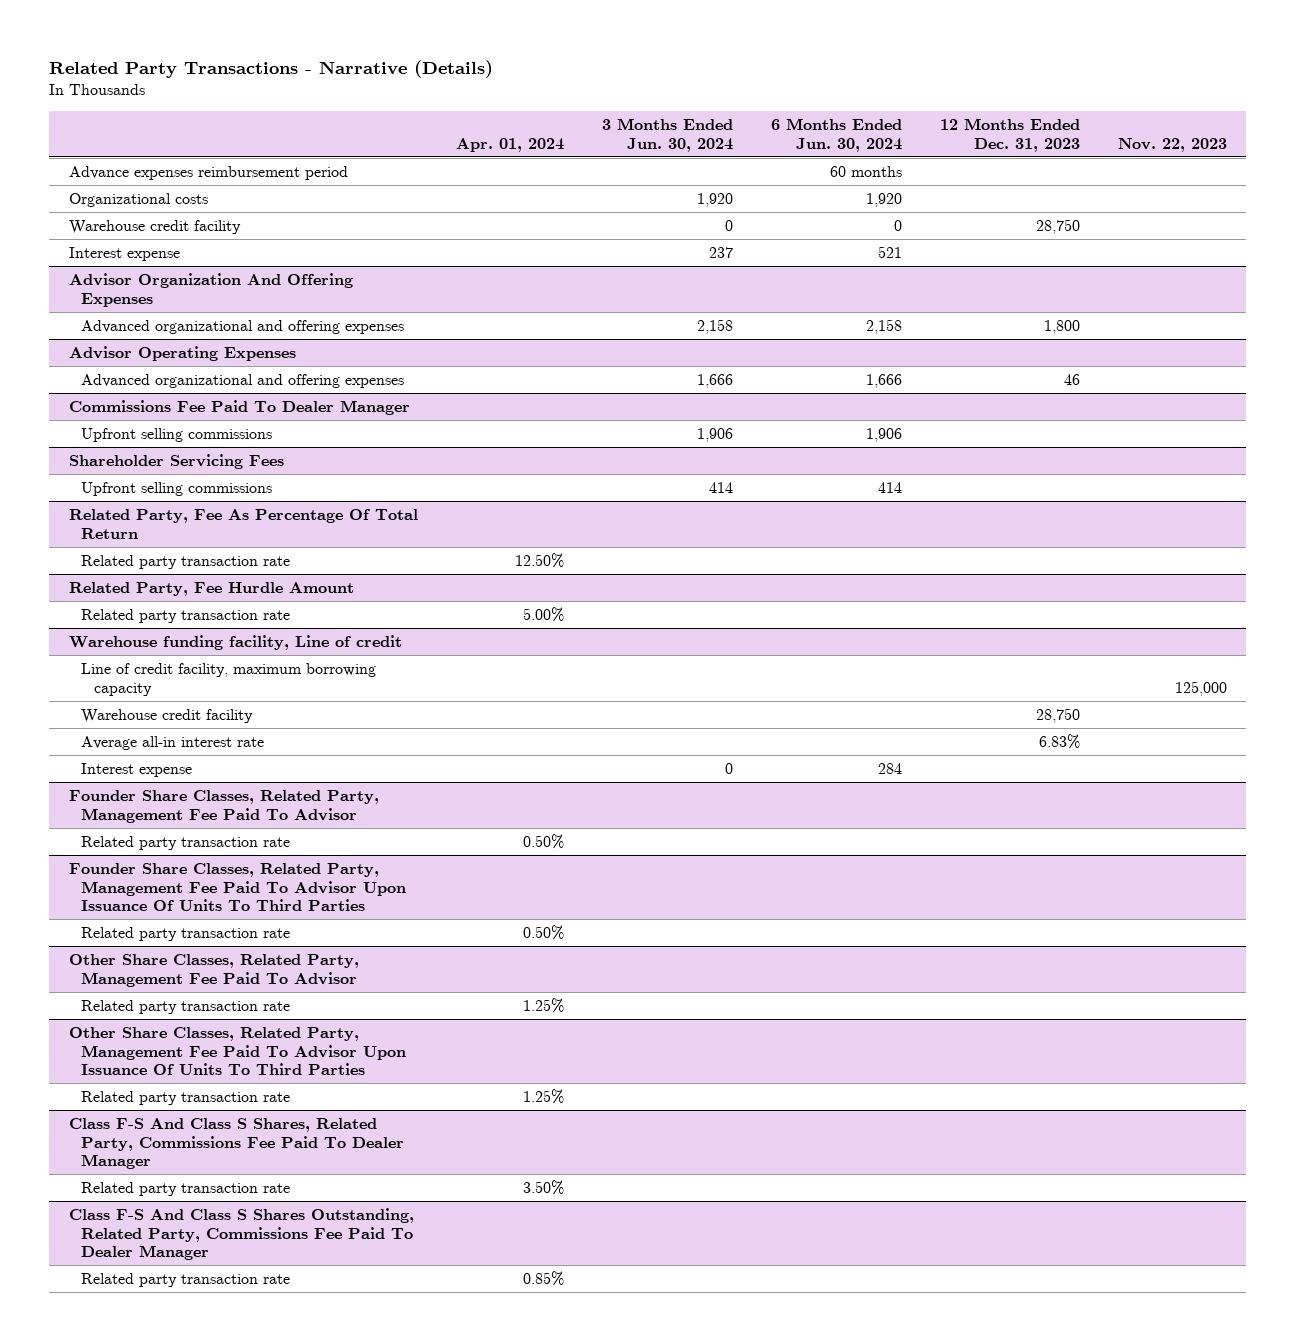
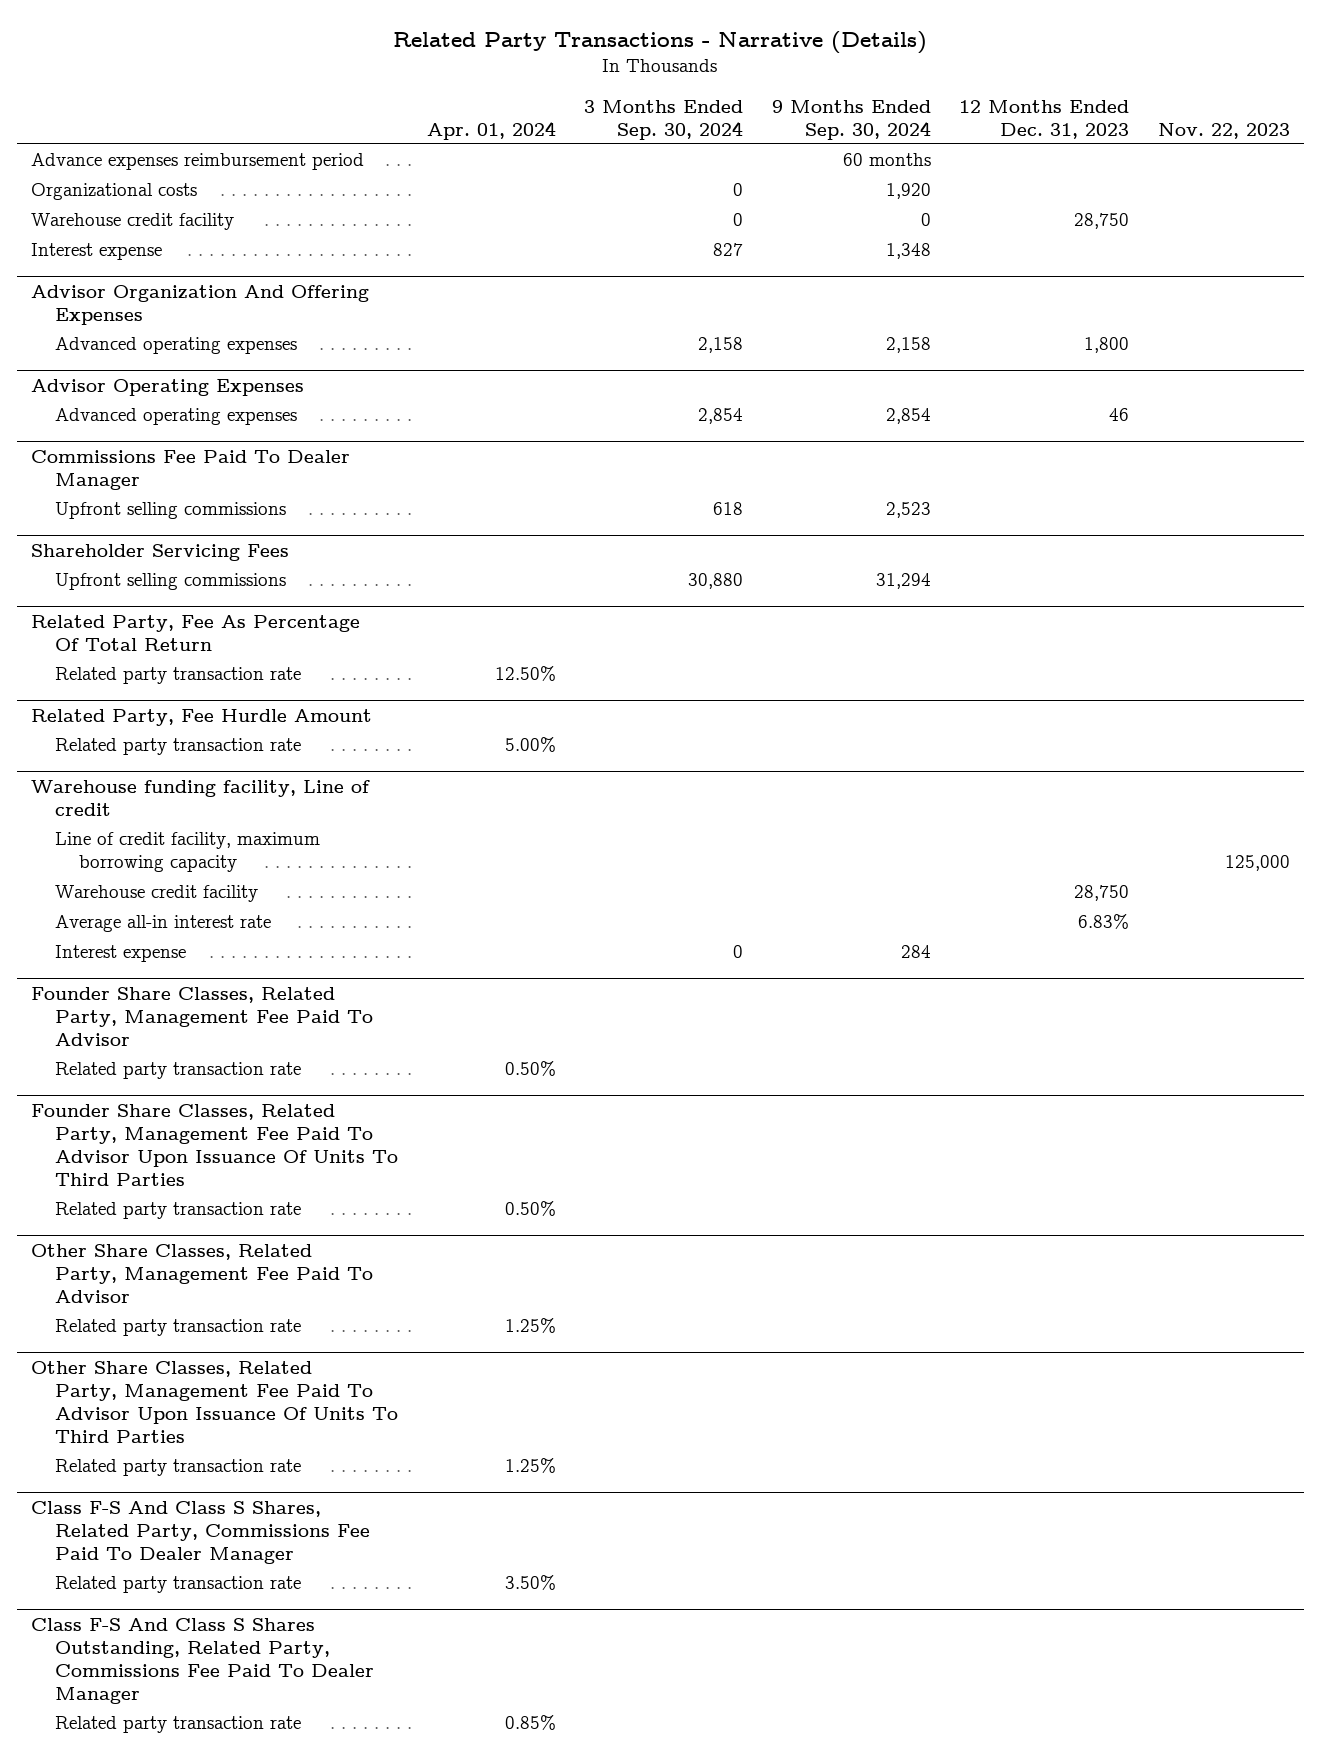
- | Apr. 01, 2024 | 3 Months Ended Jun. 30, 2024 | 6 Months Ended Jun. 30, 2024 | 12 Months Ended Dec. 31, 2023 | Nov. 22, 2023
+ | Apr. 01, 2024 | 3 Months Ended Sep. 30, 2024 | 9 Months Ended Sep. 30, 2024 | 12 Months Ended Dec. 31, 2023 | Nov. 22, 2023
@ Advisor Organization And Offering Expenses
- Advanced organizational and offering expenses | | 2,158 | 2,158 | 1,800 |
+ Advanced operating expenses | | 2,158 | 2,158 | 1,800 |
@ Advisor Operating Expenses
- Advanced organizational and offering expenses | | 1,666 | 1,666 | 46 |
+ Advanced operating expenses | | 2,854 | 2,854 | 46 |

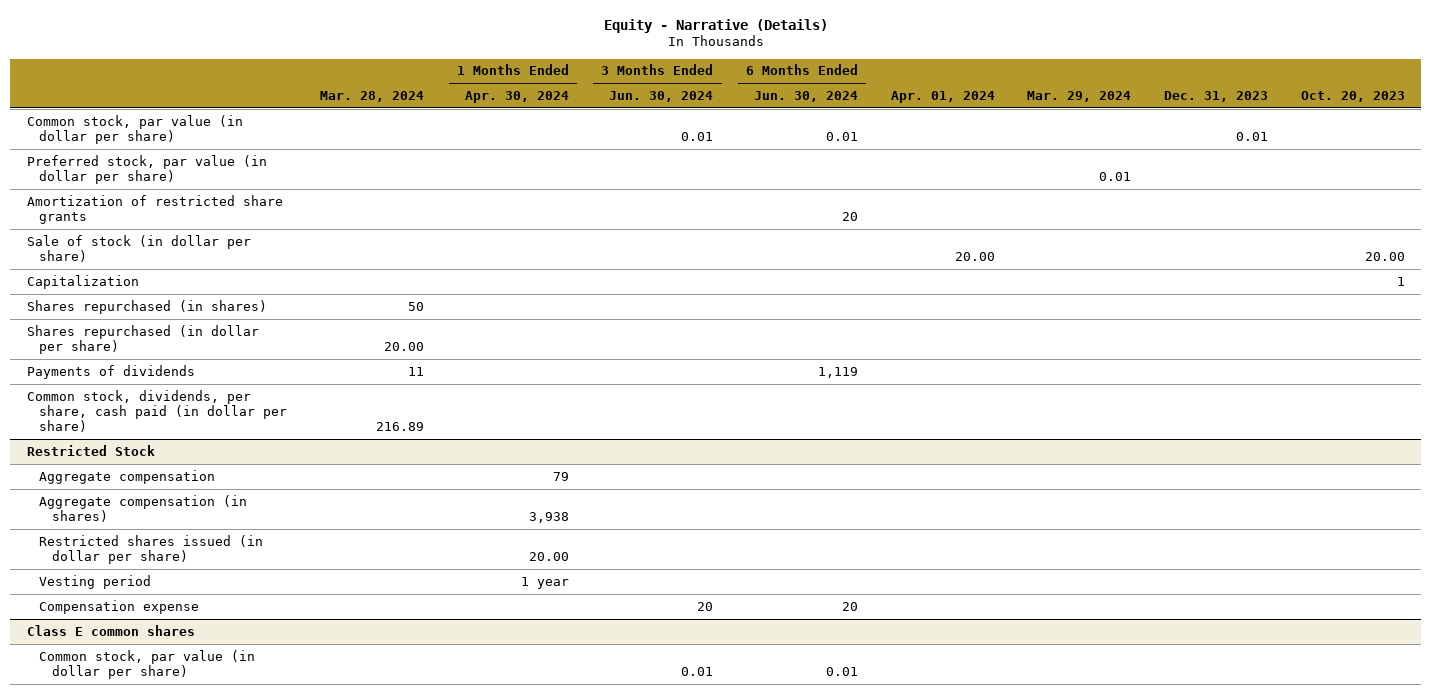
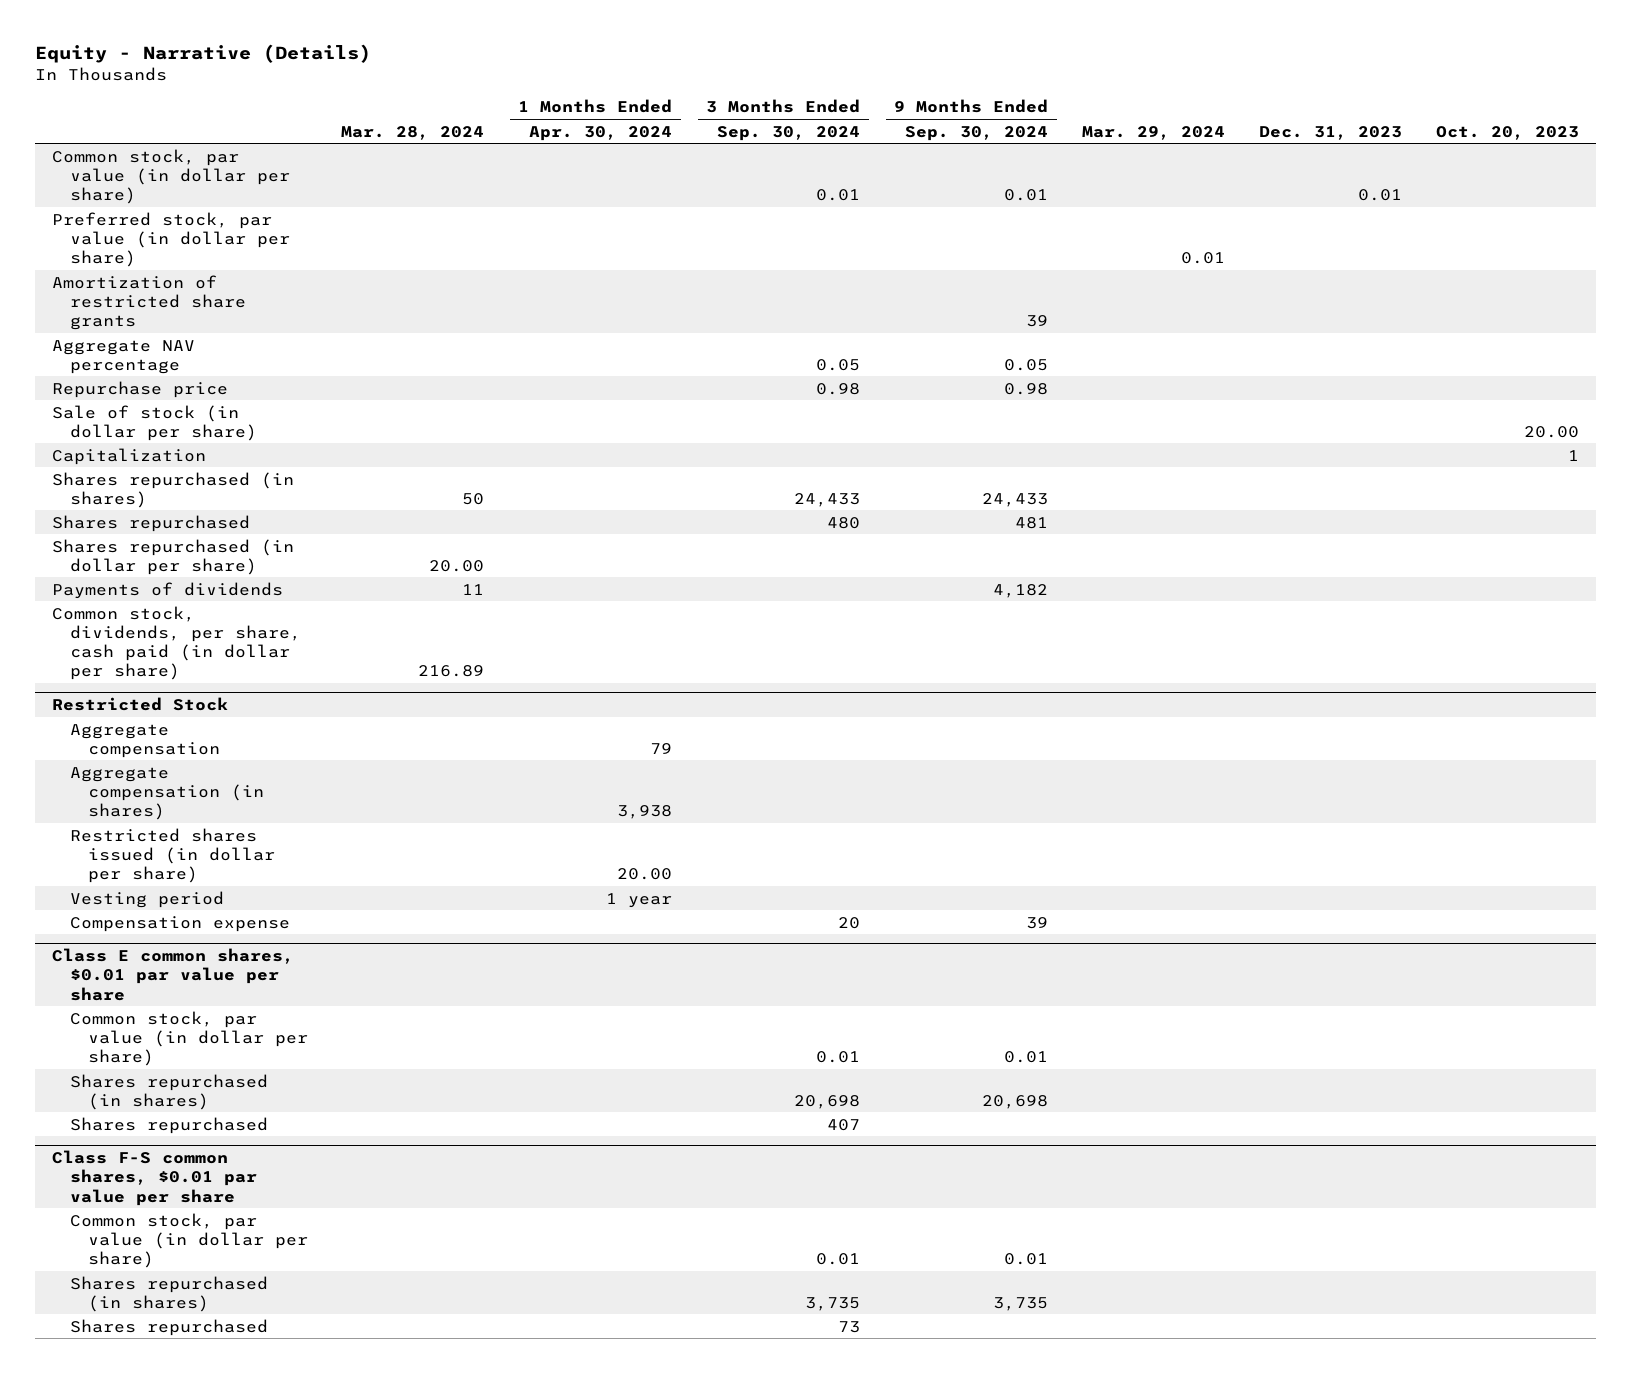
- | Mar. 28, 2024 | 1 Months Ended Apr. 30, 2024 | 3 Months Ended Jun. 30, 2024 | 6 Months Ended Jun. 30, 2024 | Apr. 01, 2024 | Mar. 29, 2024 | Dec. 31, 2023 | Oct. 20, 2023
+ | Mar. 28, 2024 | 1 Months Ended Apr. 30, 2024 | 3 Months Ended Sep. 30, 2024 | 9 Months Ended Sep. 30, 2024 | Mar. 29, 2024 | Dec. 31, 2023 | Oct. 20, 2023
+ Aggregate NAV percentage | | | 0.05 | 0.05 | | |
+ Repurchase price | | | 0.98 | 0.98 | | |
+ Shares repurchased | | | 480 | 481 | | |
- Class E common shares
+ Class E common shares, $0.01 par value per share
+ Shares repurchased (in shares) | | | 20,698 | 20,698 | | |
+ Shares repurchased | | | 407 | | | |
+ Class F-S common shares, $0.01 par value per share
+ Common stock, par value (in dollar per share) | | | 0.01 | 0.01 | | |
+ Shares repurchased (in shares) | | | 3,735 | 3,735 | | |
+ Shares repurchased | | | 73 | | | |

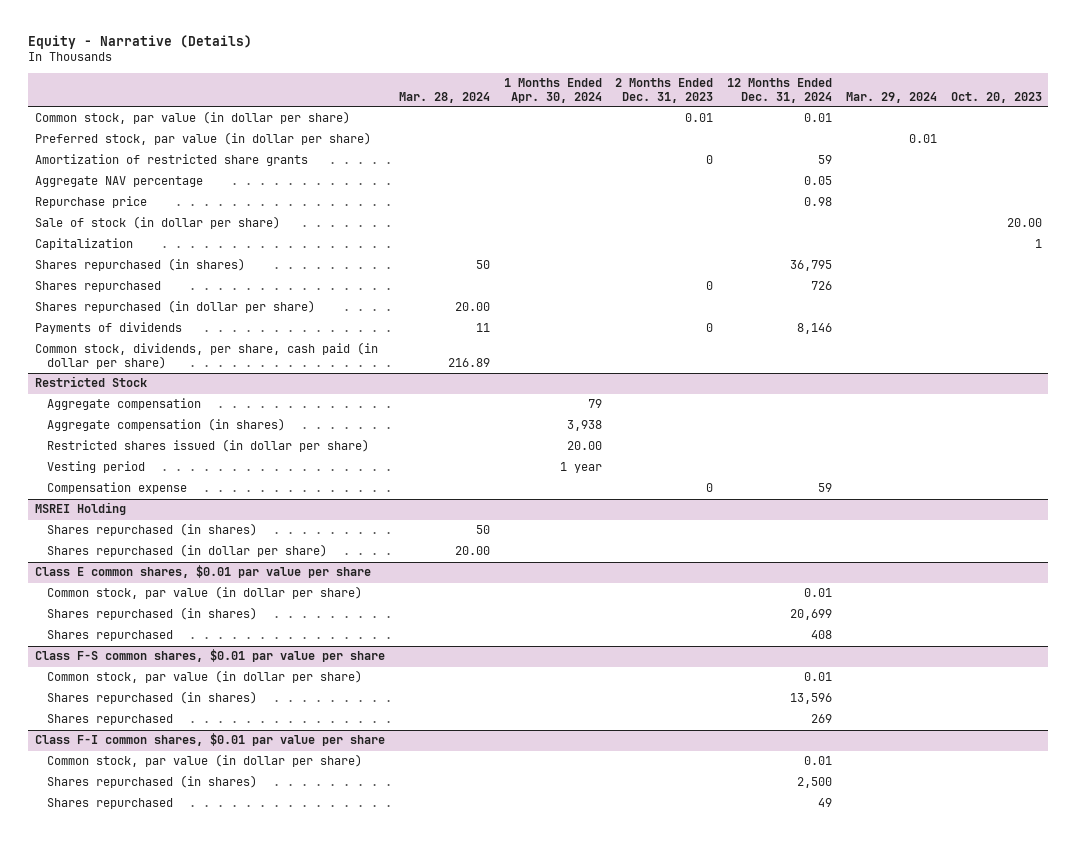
- | Mar. 28, 2024 | 1 Months Ended Apr. 30, 2024 | 3 Months Ended Sep. 30, 2024 | 9 Months Ended Sep. 30, 2024 | Mar. 29, 2024 | Dec. 31, 2023 | Oct. 20, 2023
+ | Mar. 28, 2024 | 1 Months Ended Apr. 30, 2024 | 2 Months Ended Dec. 31, 2023 | 12 Months Ended Dec. 31, 2024 | Mar. 29, 2024 | Oct. 20, 2023
+ MSREI Holding
+ Shares repurchased (in shares) | 50 | | | | |
+ Shares repurchased (in dollar per share) | 20.00 | | | | |
+ Class F-I common shares, $0.01 par value per share
+ Common stock, par value (in dollar per share) | | | | 0.01 | |
+ Shares repurchased (in shares) | | | | 2,500 | |
+ Shares repurchased | | | | 49 | |

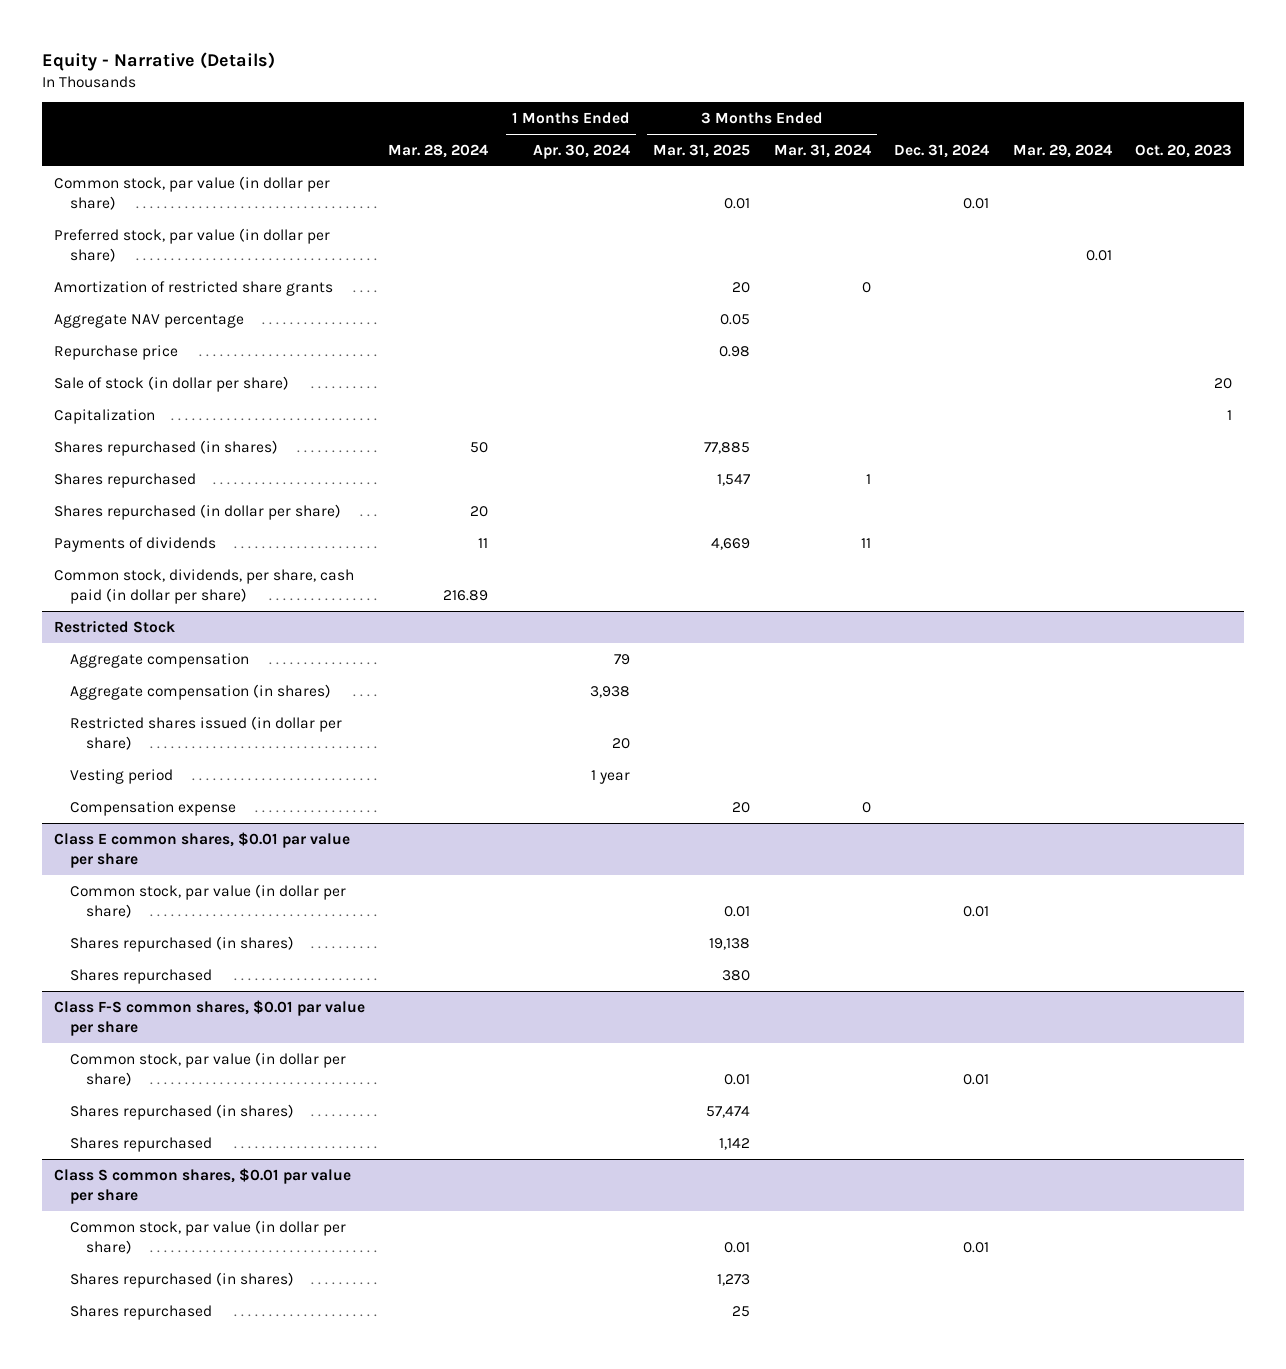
- | Mar. 28, 2024 | 1 Months Ended Apr. 30, 2024 | 2 Months Ended Dec. 31, 2023 | 12 Months Ended Dec. 31, 2024 | Mar. 29, 2024 | Oct. 20, 2023
+ | Mar. 28, 2024 | 1 Months Ended Apr. 30, 2024 | 3 Months Ended Mar. 31, 2025 | 3 Months Ended Mar. 31, 2024 | Dec. 31, 2024 | Mar. 29, 2024 | Oct. 20, 2023
- Sale of stock (in dollar per share) | | | | | | 20.00
+ Sale of stock (in dollar per share) | | | | | | | 20
- Shares repurchased (in dollar per share) | 20.00 | | | | |
+ Shares repurchased (in dollar per share) | 20 | | | | | |
@ Restricted Stock
- Restricted shares issued (in dollar per share) | | 20.00 | | | |
+ Restricted shares issued (in dollar per share) | | 20 | | | | |
- MSREI Holding
- Shares repurchased (in shares) | 50 | | | | |
- Shares repurchased (in dollar per share) | 20.00 | | | | |
- Class F-I common shares, $0.01 par value per share
- Common stock, par value (in dollar per share) | | | | 0.01 | |
- Shares repurchased (in shares) | | | | 2,500 | |
- Shares repurchased | | | | 49 | |
+ Class S common shares, $0.01 par value per share
+ Common stock, par value (in dollar per share) | | | 0.01 | | 0.01 | |
+ Shares repurchased (in shares) | | | 1,273 | | | |
+ Shares repurchased | | | 25 | | | |

